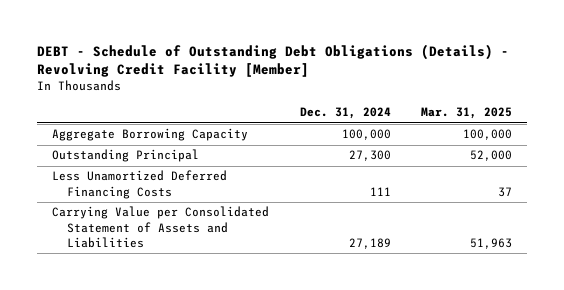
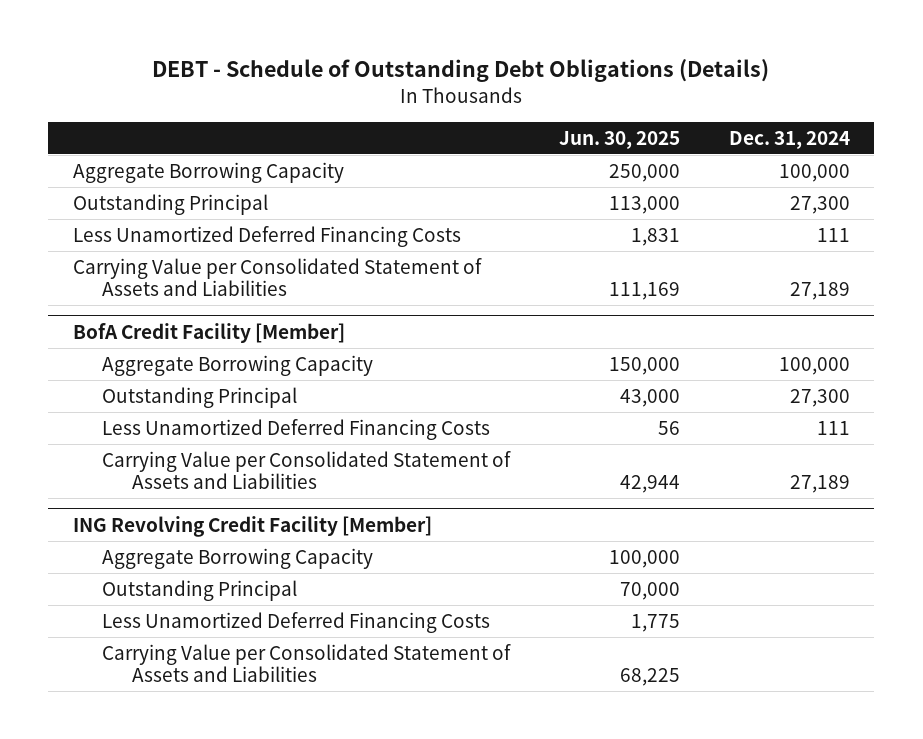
- DEBT - Schedule of Outstanding Debt Obligations (Details) - Revolving Credit Facility [Member]
+ DEBT - Schedule of Outstanding Debt Obligations (Details)
- | Dec. 31, 2024 | Mar. 31, 2025
+ | Jun. 30, 2025 | Dec. 31, 2024
+ BofA Credit Facility [Member]
+ Aggregate Borrowing Capacity | 150,000 | 100,000
+ Outstanding Principal | 43,000 | 27,300
+ Less Unamortized Deferred Financing Costs | 56 | 111
+ Carrying Value per Consolidated Statement of Assets and Liabilities | 42,944 | 27,189
+ ING Revolving Credit Facility [Member]
+ Aggregate Borrowing Capacity | 100,000 |
+ Outstanding Principal | 70,000 |
+ Less Unamortized Deferred Financing Costs | 1,775 |
+ Carrying Value per Consolidated Statement of Assets and Liabilities | 68,225 |

